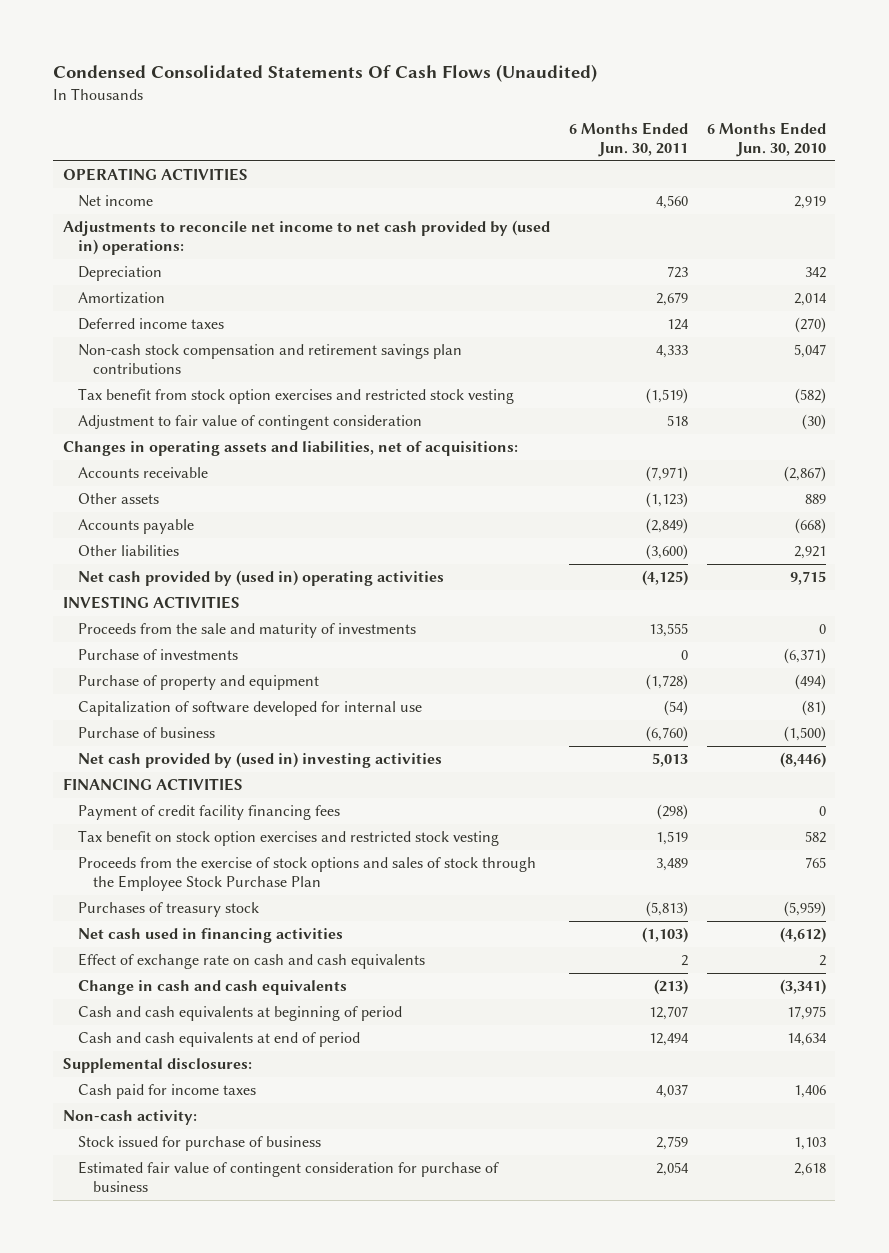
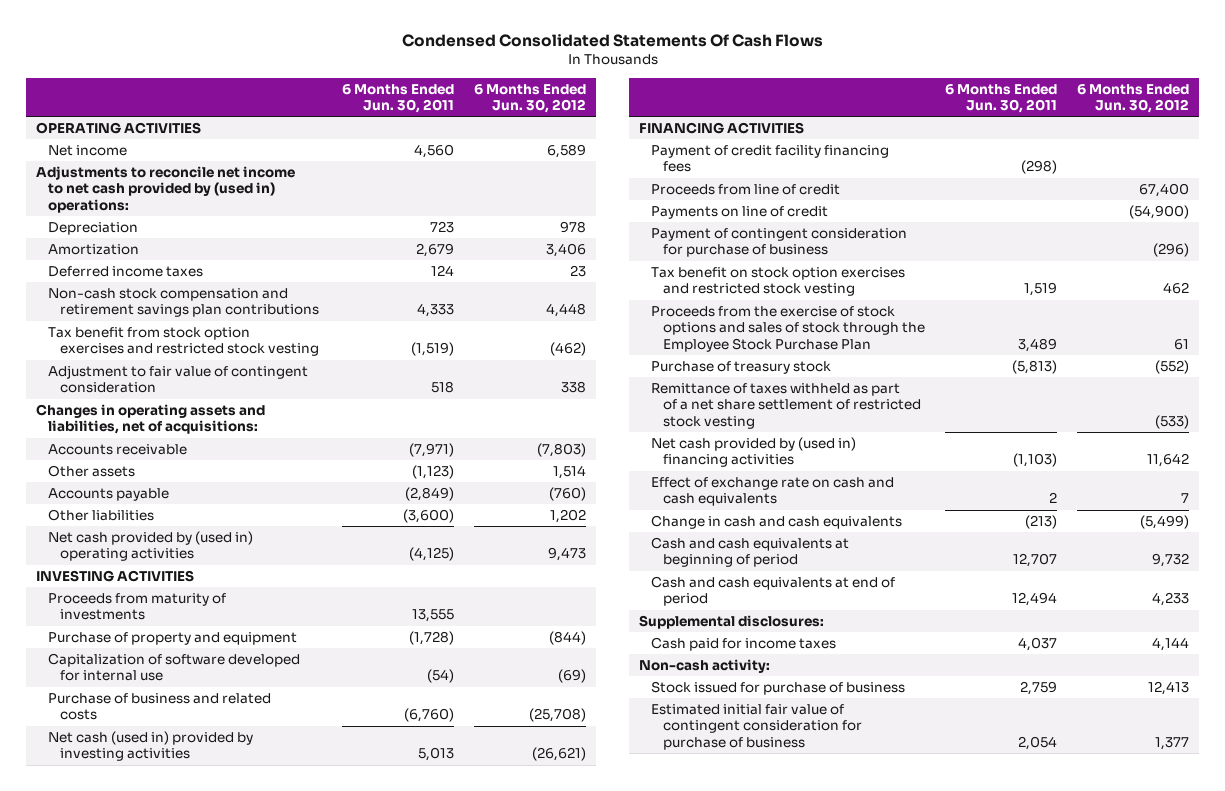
- Condensed Consolidated Statements Of Cash Flows (Unaudited)
+ Condensed Consolidated Statements Of Cash Flows
- | 6 Months Ended Jun. 30, 2011 | 6 Months Ended Jun. 30, 2010
+ | 6 Months Ended Jun. 30, 2011 | 6 Months Ended Jun. 30, 2012
- Proceeds from the sale and maturity of investments | 13,555 | 0
- Purchase of investments | 0 | (6,371)
+ Proceeds from maturity of investments | 13,555 |
- Purchase of business | (6,760) | (1,500)
- Net cash provided by (used in) investing activities | 5,013 | (8,446)
+ Purchase of business and related costs | (6,760) | (25,708)
+ Net cash (used in) provided by investing activities | 5,013 | (26,621)
+ Proceeds from line of credit | | 67,400
+ Payments on line of credit | | (54,900)
+ Payment of contingent consideration for purchase of business | | (296)
- Purchases of treasury stock | (5,813) | (5,959)
- Net cash used in financing activities | (1,103) | (4,612)
+ Purchase of treasury stock | (5,813) | (552)
+ Remittance of taxes withheld as part of a net share settlement of restricted stock vesting | | (533)
+ Net cash provided by (used in) financing activities | (1,103) | 11,642
- Estimated fair value of contingent consideration for purchase of business | 2,054 | 2,618
+ Estimated initial fair value of contingent consideration for purchase of business | 2,054 | 1,377

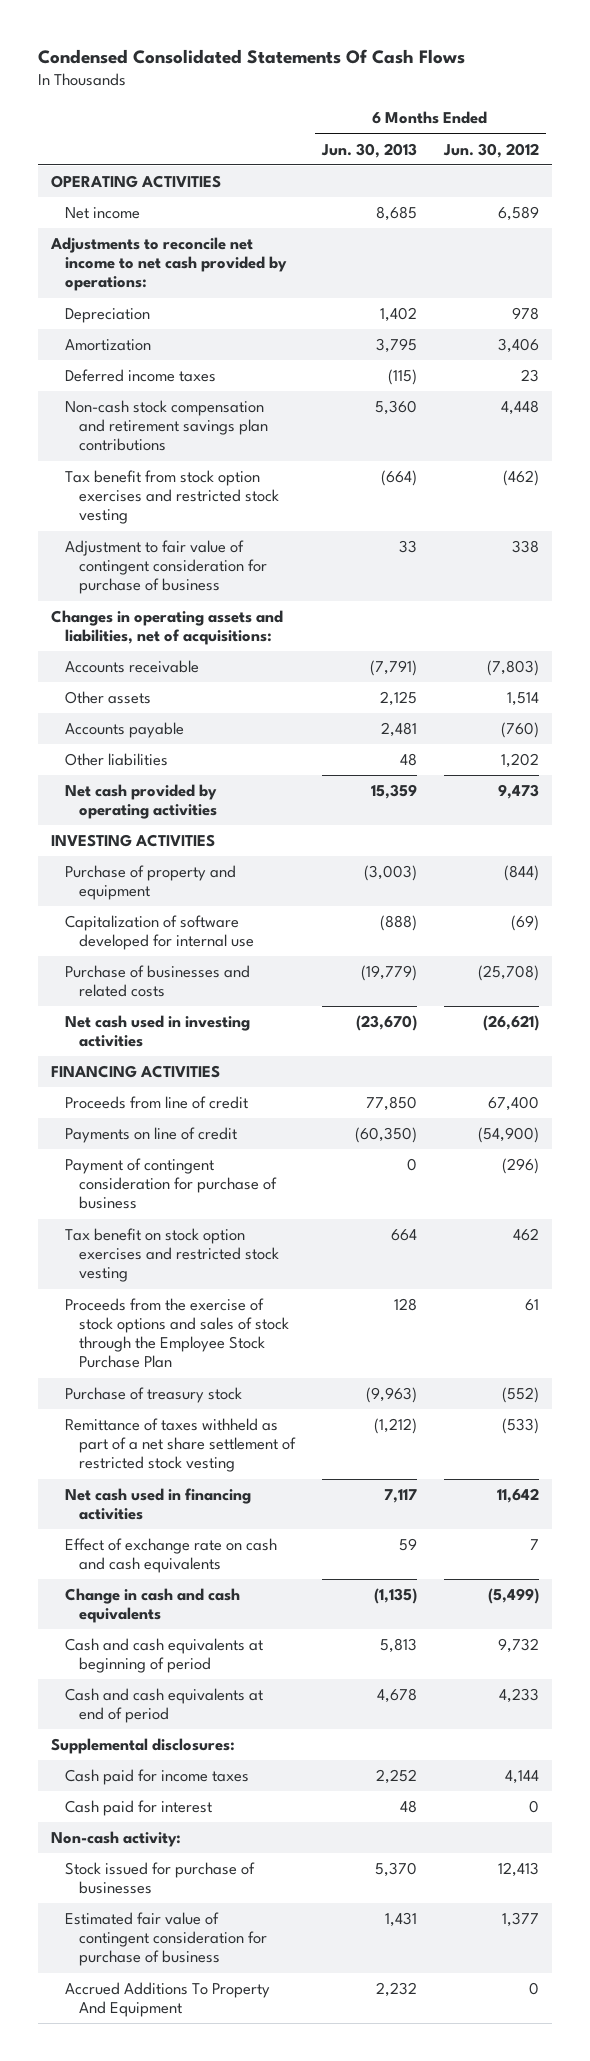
- | 6 Months Ended Jun. 30, 2011 | 6 Months Ended Jun. 30, 2012
+ | 6 Months Ended Jun. 30, 2013 | 6 Months Ended Jun. 30, 2012
- Adjustments to reconcile net income to net cash provided by (used in) operations:
+ Adjustments to reconcile net income to net cash provided by operations:
- Adjustment to fair value of contingent consideration | 518 | 338
+ Adjustment to fair value of contingent consideration for purchase of business | 33 | 338
- Net cash provided by (used in) operating activities | (4,125) | 9,473
+ Net cash provided by operating activities | 15,359 | 9,473
- Proceeds from maturity of investments | 13,555 |
- Purchase of business and related costs | (6,760) | (25,708)
- Net cash (used in) provided by investing activities | 5,013 | (26,621)
+ Purchase of businesses and related costs | (19,779) | (25,708)
+ Net cash used in investing activities | (23,670) | (26,621)
- Payment of credit facility financing fees | (298) |
- Net cash provided by (used in) financing activities | (1,103) | 11,642
+ Net cash used in financing activities | 7,117 | 11,642
+ Cash paid for interest | 48 | 0
- Stock issued for purchase of business | 2,759 | 12,413
- Estimated initial fair value of contingent consideration for purchase of business | 2,054 | 1,377
+ Stock issued for purchase of businesses | 5,370 | 12,413
+ Estimated fair value of contingent consideration for purchase of business | 1,431 | 1,377
+ Accrued Additions To Property And Equipment | 2,232 | 0

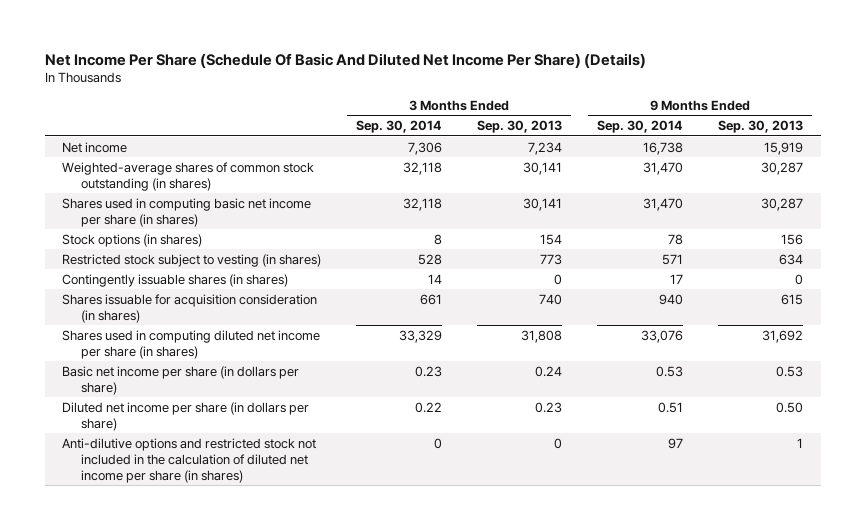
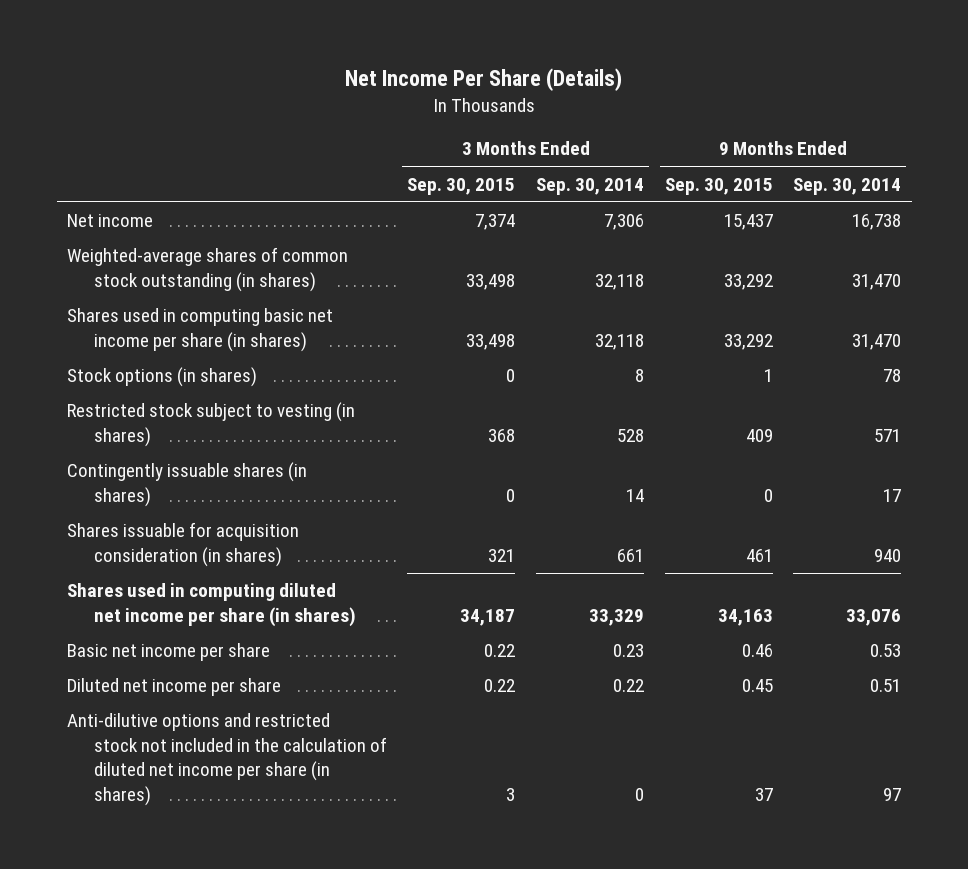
- Net Income Per Share (Schedule Of Basic And Diluted Net Income Per Share) (Details)
+ Net Income Per Share (Details)
- | 3 Months Ended Sep. 30, 2014 | 3 Months Ended Sep. 30, 2013 | 9 Months Ended Sep. 30, 2014 | 9 Months Ended Sep. 30, 2013
+ | 3 Months Ended Sep. 30, 2015 | 3 Months Ended Sep. 30, 2014 | 9 Months Ended Sep. 30, 2015 | 9 Months Ended Sep. 30, 2014
- Basic net income per share (in dollars per share) | 0.23 | 0.24 | 0.53 | 0.53
- Diluted net income per share (in dollars per share) | 0.22 | 0.23 | 0.51 | 0.50
+ Basic net income per share | 0.22 | 0.23 | 0.46 | 0.53
+ Diluted net income per share | 0.22 | 0.22 | 0.45 | 0.51

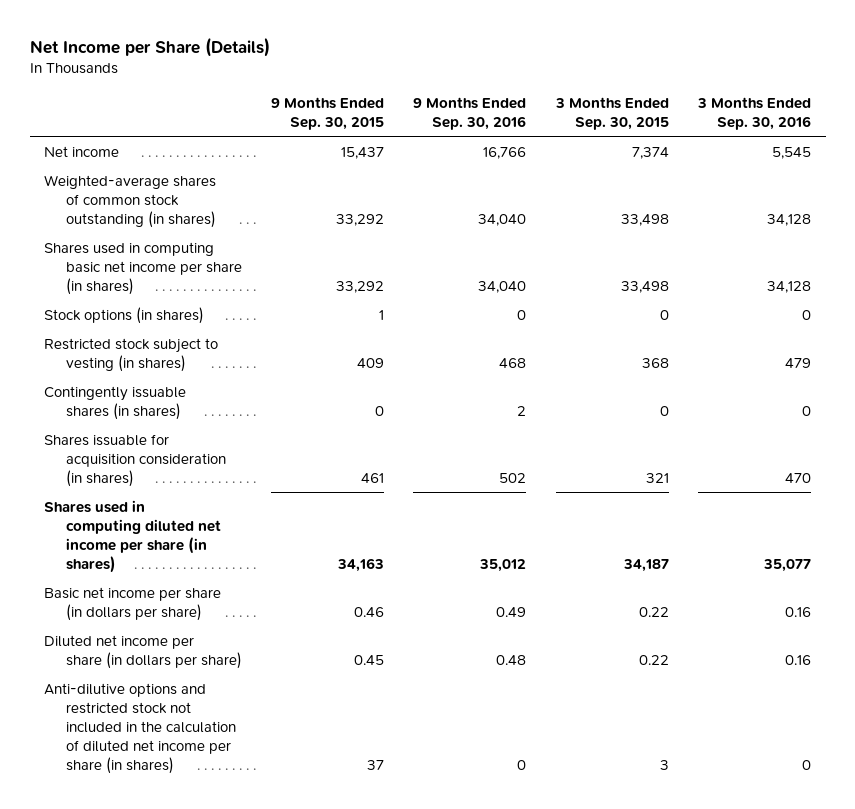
- Net Income Per Share (Details)
+ Net Income per Share (Details)
- | 3 Months Ended Sep. 30, 2015 | 3 Months Ended Sep. 30, 2014 | 9 Months Ended Sep. 30, 2015 | 9 Months Ended Sep. 30, 2014
+ | 9 Months Ended Sep. 30, 2015 | 9 Months Ended Sep. 30, 2016 | 3 Months Ended Sep. 30, 2015 | 3 Months Ended Sep. 30, 2016
- Basic net income per share | 0.22 | 0.23 | 0.46 | 0.53
- Diluted net income per share | 0.22 | 0.22 | 0.45 | 0.51
+ Basic net income per share (in dollars per share) | 0.46 | 0.49 | 0.22 | 0.16
+ Diluted net income per share (in dollars per share) | 0.45 | 0.48 | 0.22 | 0.16

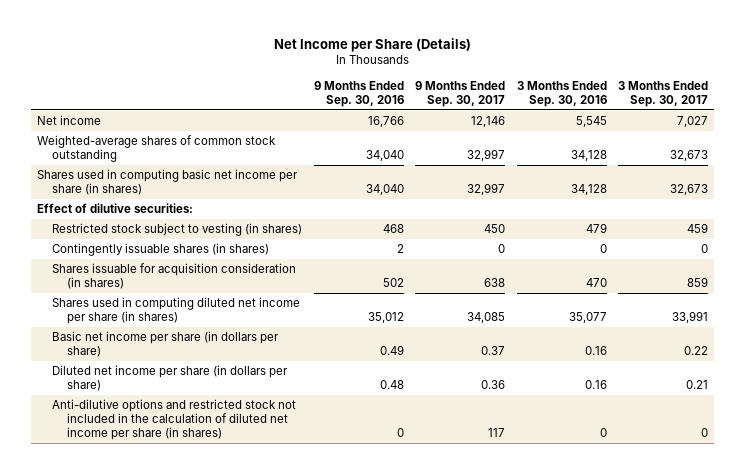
- | 9 Months Ended Sep. 30, 2015 | 9 Months Ended Sep. 30, 2016 | 3 Months Ended Sep. 30, 2015 | 3 Months Ended Sep. 30, 2016
+ | 9 Months Ended Sep. 30, 2016 | 9 Months Ended Sep. 30, 2017 | 3 Months Ended Sep. 30, 2016 | 3 Months Ended Sep. 30, 2017
- Weighted-average shares of common stock outstanding (in shares) | 33,292 | 34,040 | 33,498 | 34,128
+ Weighted-average shares of common stock outstanding | 34,040 | 32,997 | 34,128 | 32,673
- Stock options (in shares) | 1 | 0 | 0 | 0
+ Effect of dilutive securities:

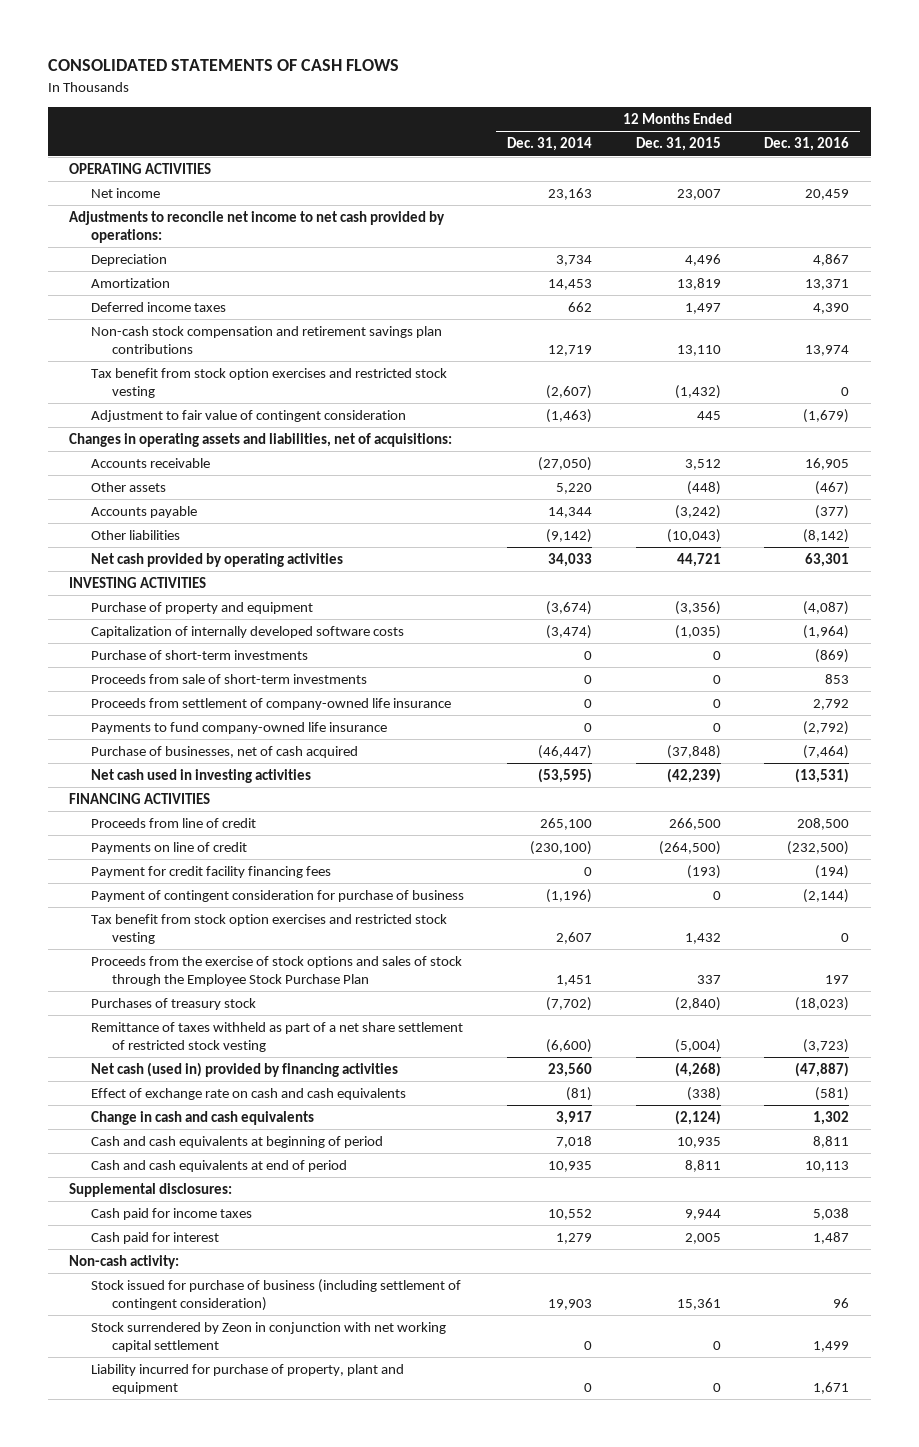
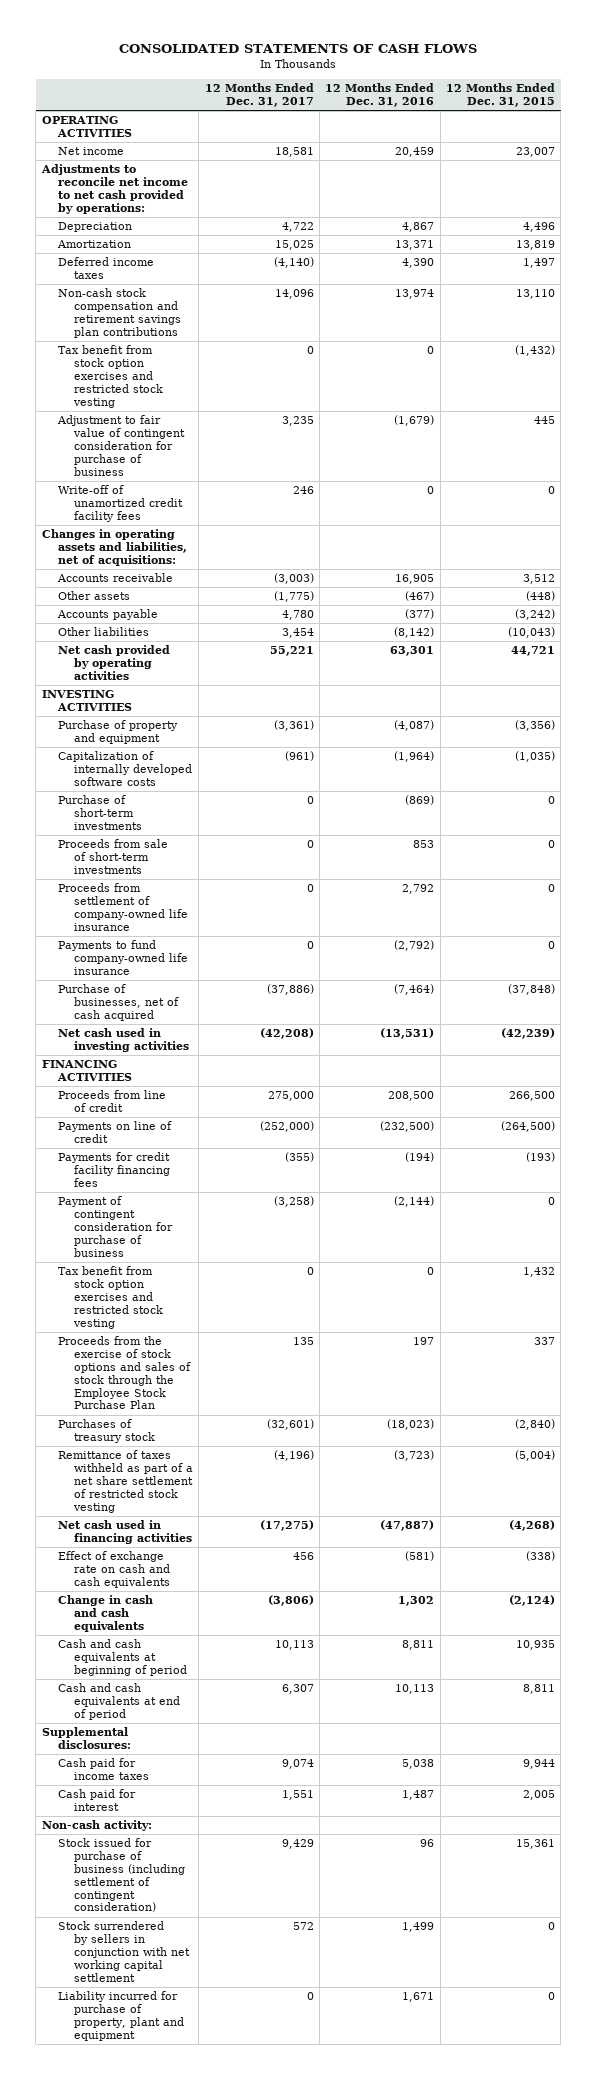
- | 12 Months Ended Dec. 31, 2014 | 12 Months Ended Dec. 31, 2015 | 12 Months Ended Dec. 31, 2016
+ | 12 Months Ended Dec. 31, 2017 | 12 Months Ended Dec. 31, 2016 | 12 Months Ended Dec. 31, 2015
- Adjustment to fair value of contingent consideration | (1,463) | 445 | (1,679)
+ Adjustment to fair value of contingent consideration for purchase of business | 3,235 | (1,679) | 445
+ Write-off of unamortized credit facility fees | 246 | 0 | 0
- Payment for credit facility financing fees | 0 | (193) | (194)
+ Payments for credit facility financing fees | (355) | (194) | (193)
- Net cash (used in) provided by financing activities | 23,560 | (4,268) | (47,887)
+ Net cash used in financing activities | (17,275) | (47,887) | (4,268)
- Stock surrendered by Zeon in conjunction with net working capital settlement | 0 | 0 | 1,499
+ Stock surrendered by sellers in conjunction with net working capital settlement | 572 | 1,499 | 0

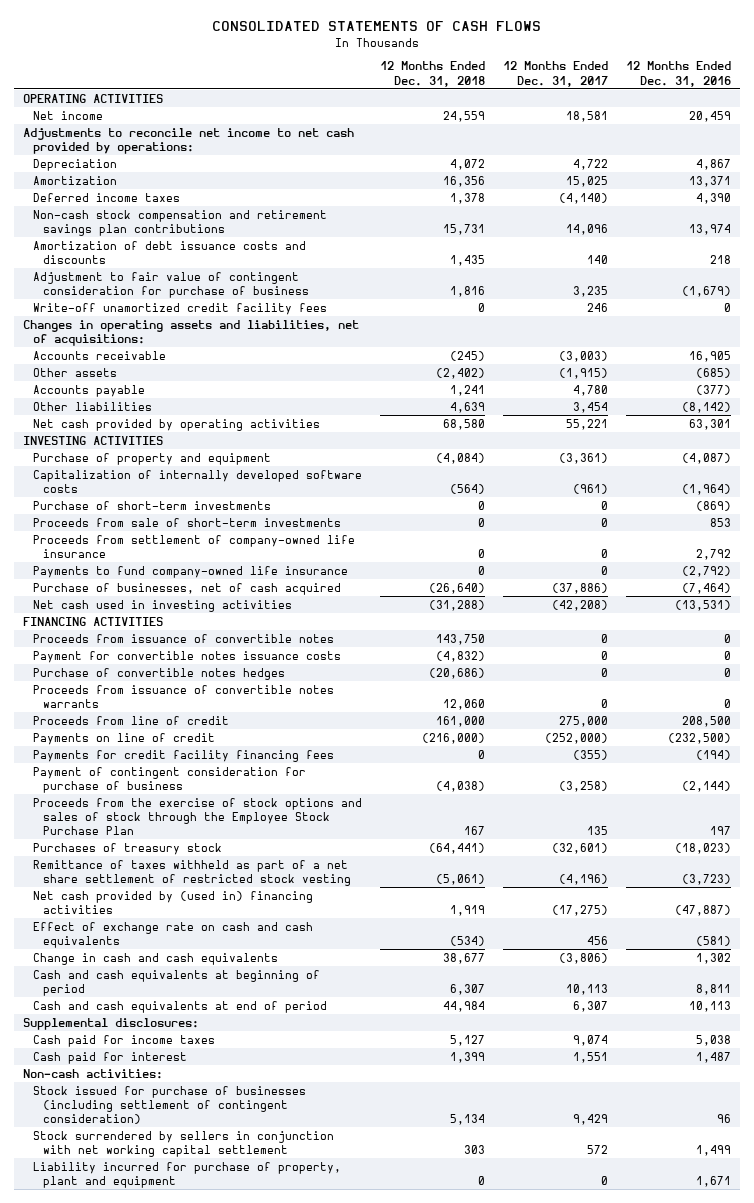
- | 12 Months Ended Dec. 31, 2017 | 12 Months Ended Dec. 31, 2016 | 12 Months Ended Dec. 31, 2015
+ | 12 Months Ended Dec. 31, 2018 | 12 Months Ended Dec. 31, 2017 | 12 Months Ended Dec. 31, 2016
- Tax benefit from stock option exercises and restricted stock vesting | 0 | 0 | (1,432)
+ Amortization of debt issuance costs and discounts | 1,435 | 140 | 218
- Write-off of unamortized credit facility fees | 246 | 0 | 0
+ Write-off unamortized credit facility fees | 0 | 246 | 0
- Other assets | (1,775) | (467) | (448)
+ Other assets | (2,402) | (1,915) | (685)
+ Proceeds from issuance of convertible notes | 143,750 | 0 | 0
+ Payment for convertible notes issuance costs | (4,832) | 0 | 0
+ Purchase of convertible notes hedges | (20,686) | 0 | 0
+ Proceeds from issuance of convertible notes warrants | 12,060 | 0 | 0
- Tax benefit from stock option exercises and restricted stock vesting | 0 | 0 | 1,432
- Net cash used in financing activities | (17,275) | (47,887) | (4,268)
+ Net cash provided by (used in) financing activities | 1,919 | (17,275) | (47,887)
- Non-cash activity:
- Stock issued for purchase of business (including settlement of contingent consideration) | 9,429 | 96 | 15,361
+ Non-cash activities:
+ Stock issued for purchase of businesses (including settlement of contingent consideration) | 5,134 | 9,429 | 96

